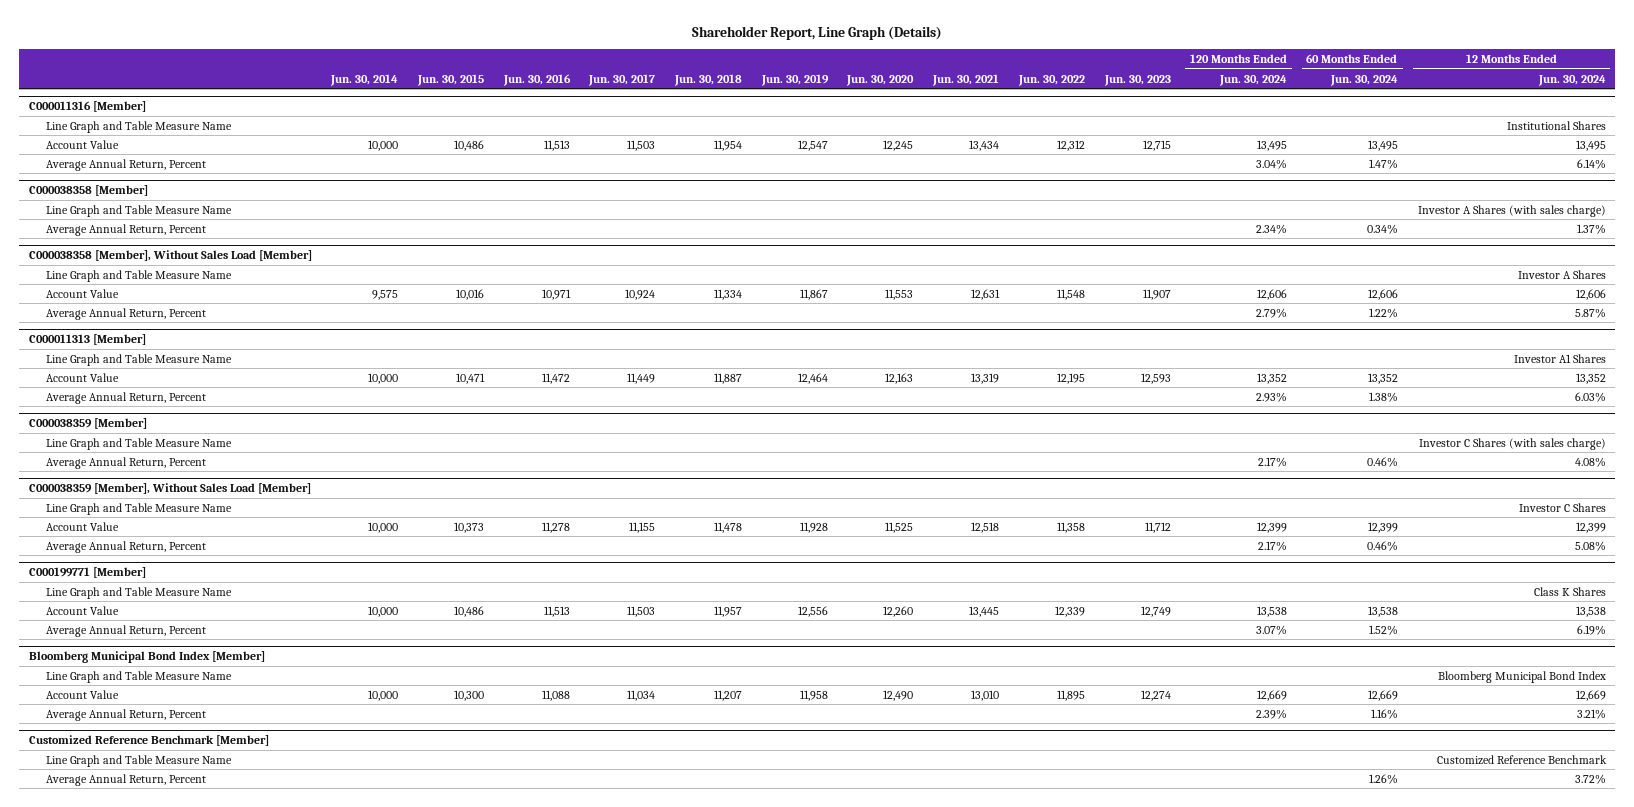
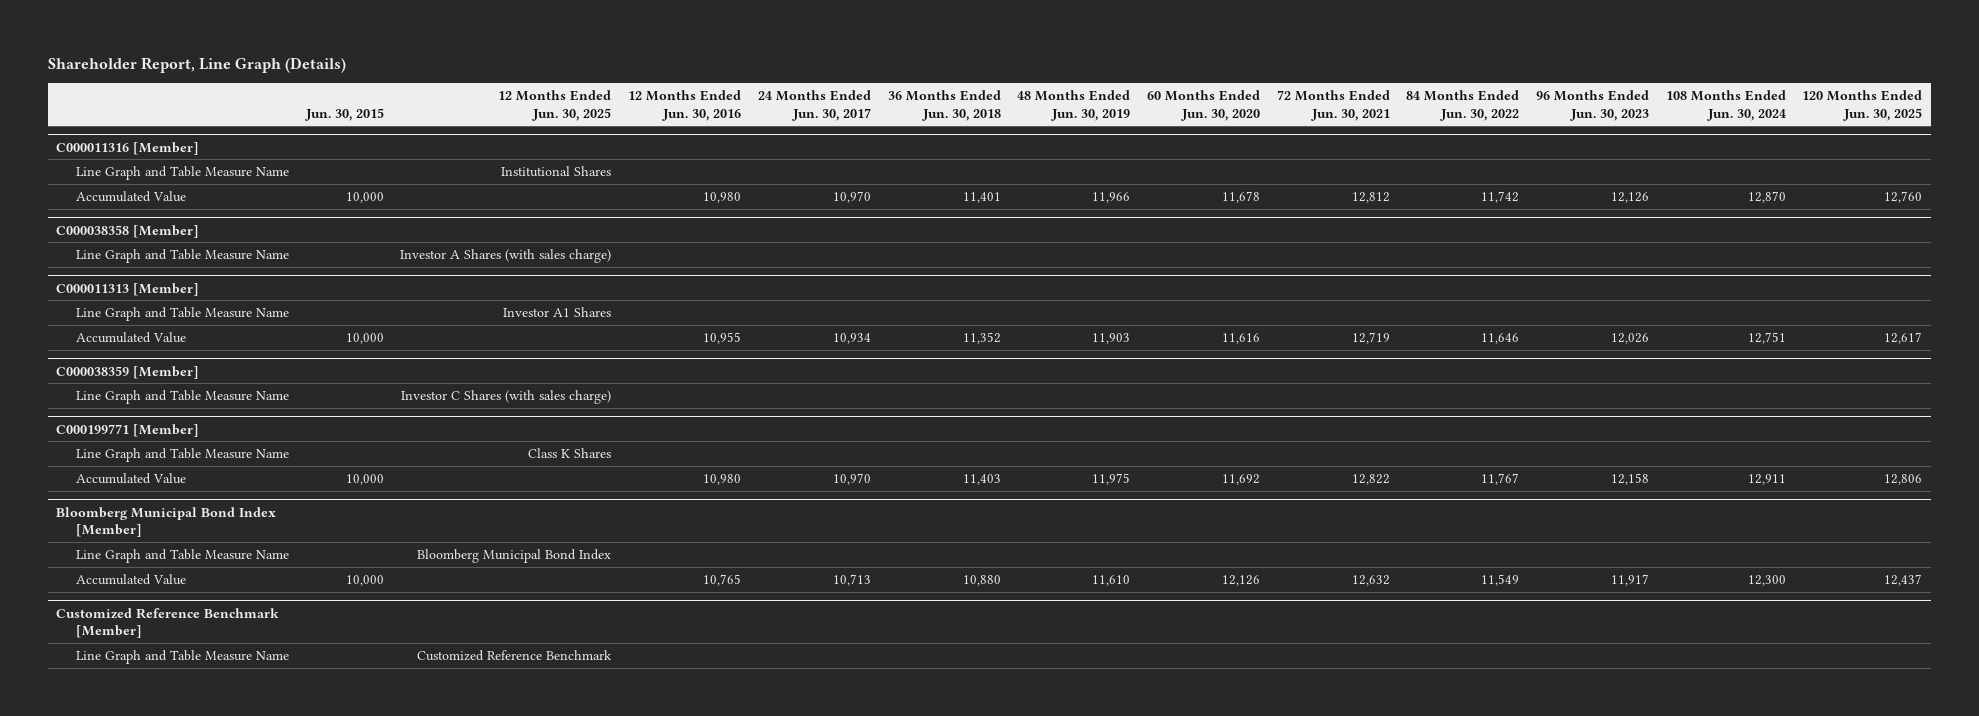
- | Jun. 30, 2014 | Jun. 30, 2015 | Jun. 30, 2016 | Jun. 30, 2017 | Jun. 30, 2018 | Jun. 30, 2019 | Jun. 30, 2020 | Jun. 30, 2021 | Jun. 30, 2022 | Jun. 30, 2023 | 120 Months Ended Jun. 30, 2024 | 60 Months Ended Jun. 30, 2024 | 12 Months Ended Jun. 30, 2024
+ | Jun. 30, 2015 | 12 Months Ended Jun. 30, 2025 | 12 Months Ended Jun. 30, 2016 | 24 Months Ended Jun. 30, 2017 | 36 Months Ended Jun. 30, 2018 | 48 Months Ended Jun. 30, 2019 | 60 Months Ended Jun. 30, 2020 | 72 Months Ended Jun. 30, 2021 | 84 Months Ended Jun. 30, 2022 | 96 Months Ended Jun. 30, 2023 | 108 Months Ended Jun. 30, 2024 | 120 Months Ended Jun. 30, 2025
@ C000011316 [Member]
- Account Value | 10,000 | 10,486 | 11,513 | 11,503 | 11,954 | 12,547 | 12,245 | 13,434 | 12,312 | 12,715 | 13,495 | 13,495 | 13,495
- Average Annual Return, Percent | | | | | | | | | | | 3.04% | 1.47% | 6.14%
+ Accumulated Value | 10,000 | | 10,980 | 10,970 | 11,401 | 11,966 | 11,678 | 12,812 | 11,742 | 12,126 | 12,870 | 12,760
@ C000038358 [Member]
- Average Annual Return, Percent | | | | | | | | | | | 2.34% | 0.34% | 1.37%
- C000038358 [Member], Without Sales Load [Member]
- Line Graph and Table Measure Name | | | | | | | | | | | | | Investor A Shares
- Account Value | 9,575 | 10,016 | 10,971 | 10,924 | 11,334 | 11,867 | 11,553 | 12,631 | 11,548 | 11,907 | 12,606 | 12,606 | 12,606
- Average Annual Return, Percent | | | | | | | | | | | 2.79% | 1.22% | 5.87%
@ C000011313 [Member]
- Account Value | 10,000 | 10,471 | 11,472 | 11,449 | 11,887 | 12,464 | 12,163 | 13,319 | 12,195 | 12,593 | 13,352 | 13,352 | 13,352
- Average Annual Return, Percent | | | | | | | | | | | 2.93% | 1.38% | 6.03%
+ Accumulated Value | 10,000 | | 10,955 | 10,934 | 11,352 | 11,903 | 11,616 | 12,719 | 11,646 | 12,026 | 12,751 | 12,617
@ C000038359 [Member]
- Average Annual Return, Percent | | | | | | | | | | | 2.17% | 0.46% | 4.08%
- C000038359 [Member], Without Sales Load [Member]
- Line Graph and Table Measure Name | | | | | | | | | | | | | Investor C Shares
- Account Value | 10,000 | 10,373 | 11,278 | 11,155 | 11,478 | 11,928 | 11,525 | 12,518 | 11,358 | 11,712 | 12,399 | 12,399 | 12,399
- Average Annual Return, Percent | | | | | | | | | | | 2.17% | 0.46% | 5.08%
@ C000199771 [Member]
- Account Value | 10,000 | 10,486 | 11,513 | 11,503 | 11,957 | 12,556 | 12,260 | 13,445 | 12,339 | 12,749 | 13,538 | 13,538 | 13,538
- Average Annual Return, Percent | | | | | | | | | | | 3.07% | 1.52% | 6.19%
+ Accumulated Value | 10,000 | | 10,980 | 10,970 | 11,403 | 11,975 | 11,692 | 12,822 | 11,767 | 12,158 | 12,911 | 12,806
@ Bloomberg Municipal Bond Index [Member]
- Account Value | 10,000 | 10,300 | 11,088 | 11,034 | 11,207 | 11,958 | 12,490 | 13,010 | 11,895 | 12,274 | 12,669 | 12,669 | 12,669
- Average Annual Return, Percent | | | | | | | | | | | 2.39% | 1.16% | 3.21%
+ Accumulated Value | 10,000 | | 10,765 | 10,713 | 10,880 | 11,610 | 12,126 | 12,632 | 11,549 | 11,917 | 12,300 | 12,437
@ Customized Reference Benchmark [Member]
- Average Annual Return, Percent | | | | | | | | | | | | 1.26% | 3.72%

